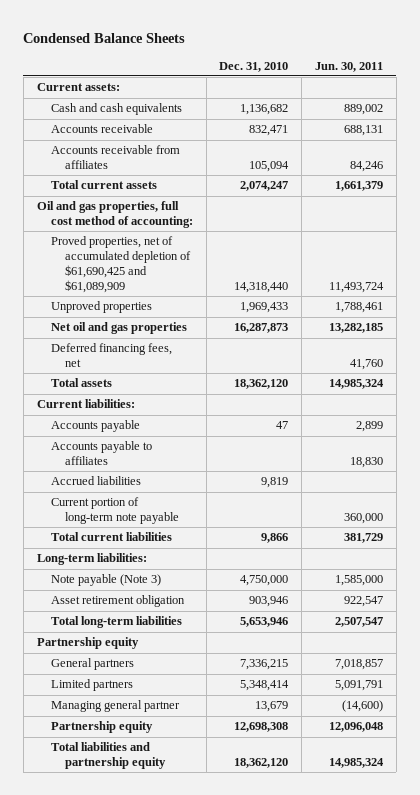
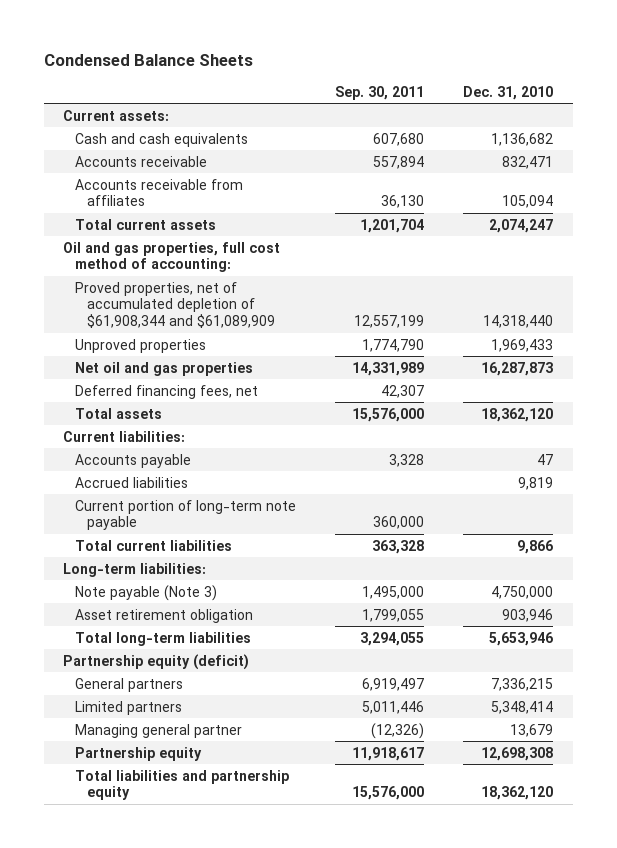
- | Dec. 31, 2010 | Jun. 30, 2011
+ | Sep. 30, 2011 | Dec. 31, 2010
- Proved properties, net of accumulated depletion of $61,690,425 and $61,089,909 | 14,318,440 | 11,493,724
+ Proved properties, net of accumulated depletion of $61,908,344 and $61,089,909 | 12,557,199 | 14,318,440
- Accounts payable to affiliates | | 18,830
- Partnership equity
+ Partnership equity (deficit)

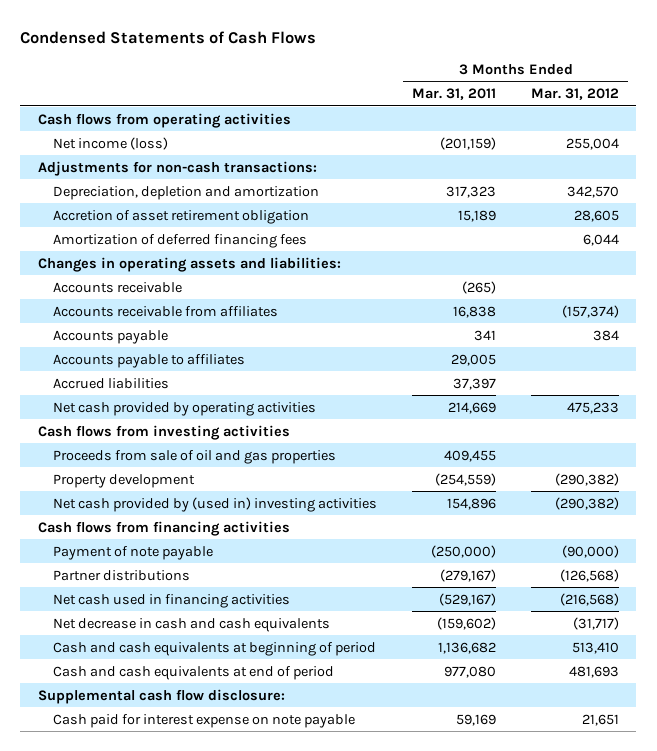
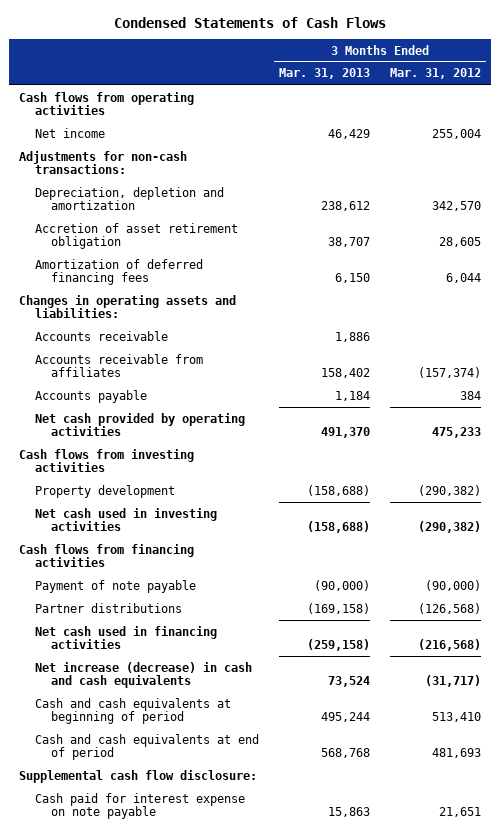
- | 3 Months Ended Mar. 31, 2011 | 3 Months Ended Mar. 31, 2012
+ | 3 Months Ended Mar. 31, 2013 | 3 Months Ended Mar. 31, 2012
- Net income (loss) | (201,159) | 255,004
+ Net income | 46,429 | 255,004
- Accounts payable to affiliates | 29,005 |
- Accrued liabilities | 37,397 |
- Proceeds from sale of oil and gas properties | 409,455 |
- Net cash provided by (used in) investing activities | 154,896 | (290,382)
+ Net cash used in investing activities | (158,688) | (290,382)
- Net decrease in cash and cash equivalents | (159,602) | (31,717)
+ Net increase (decrease) in cash and cash equivalents | 73,524 | (31,717)

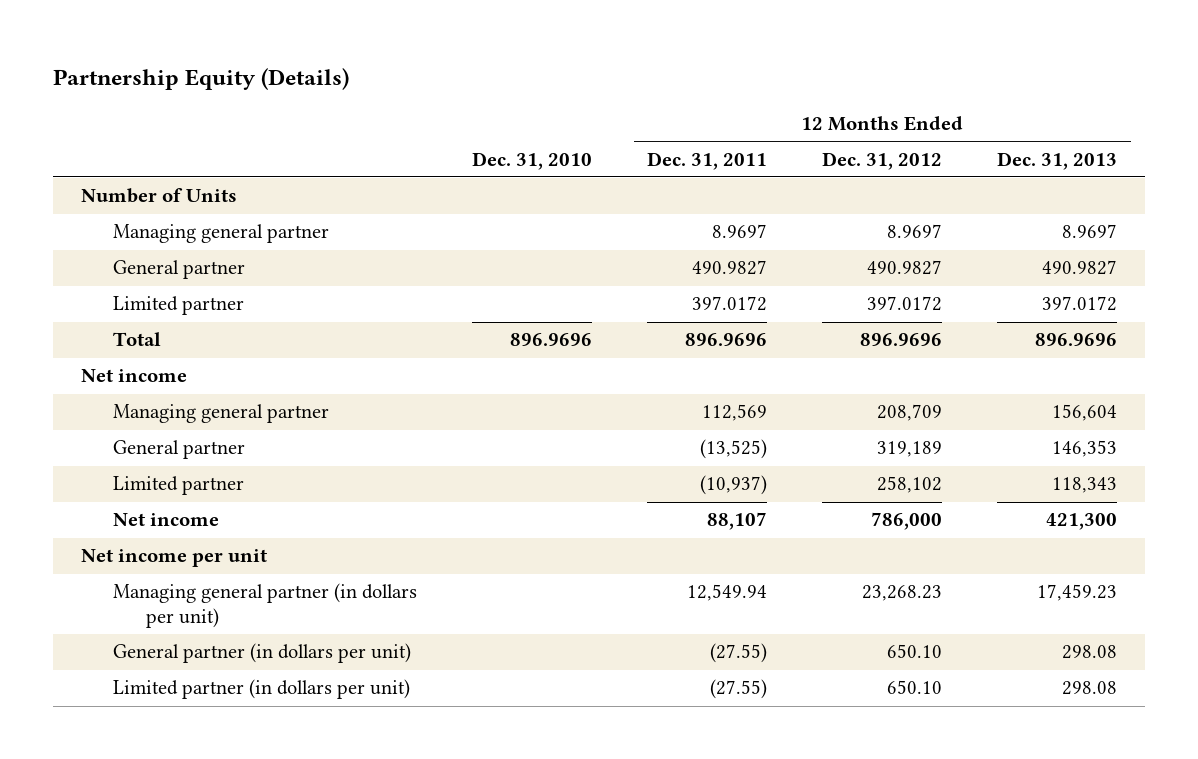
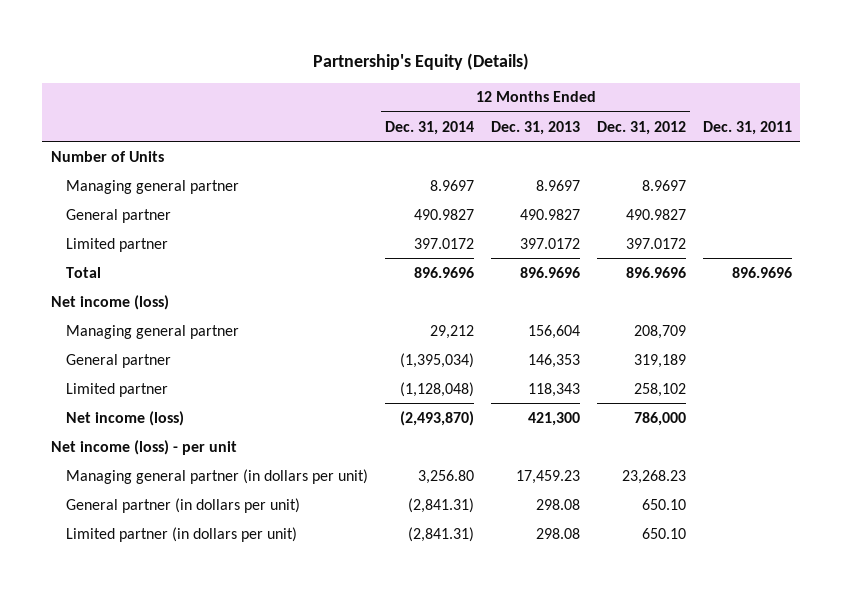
- Partnership Equity (Details)
+ Partnership's Equity (Details)
- | Dec. 31, 2010 | 12 Months Ended Dec. 31, 2011 | 12 Months Ended Dec. 31, 2012 | 12 Months Ended Dec. 31, 2013
+ | 12 Months Ended Dec. 31, 2014 | 12 Months Ended Dec. 31, 2013 | 12 Months Ended Dec. 31, 2012 | Dec. 31, 2011
- Net income
+ Net income (loss)
- Net income | | 88,107 | 786,000 | 421,300
- Net income per unit
+ Net income (loss) | (2,493,870) | 421,300 | 786,000 |
+ Net income (loss) - per unit

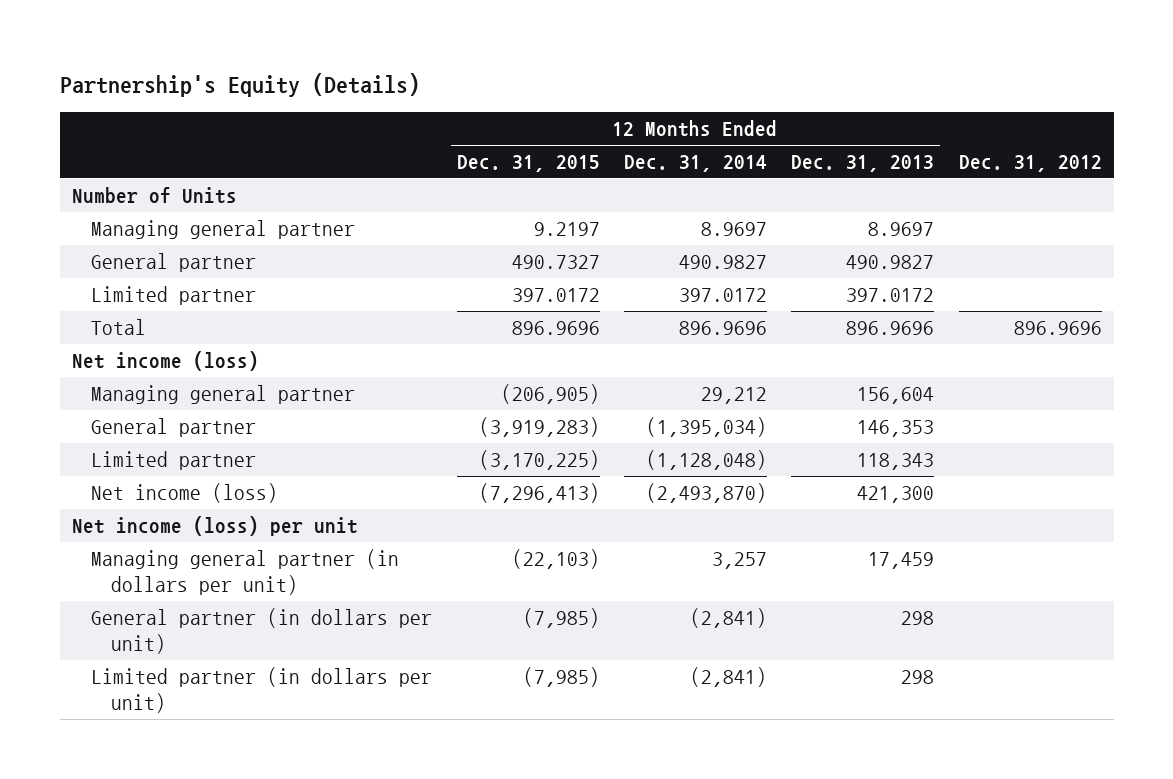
- | 12 Months Ended Dec. 31, 2014 | 12 Months Ended Dec. 31, 2013 | 12 Months Ended Dec. 31, 2012 | Dec. 31, 2011
+ | 12 Months Ended Dec. 31, 2015 | 12 Months Ended Dec. 31, 2014 | 12 Months Ended Dec. 31, 2013 | Dec. 31, 2012
- Net income (loss) - per unit
- Managing general partner (in dollars per unit) | 3,256.80 | 17,459.23 | 23,268.23 |
- General partner (in dollars per unit) | (2,841.31) | 298.08 | 650.10 |
- Limited partner (in dollars per unit) | (2,841.31) | 298.08 | 650.10 |
+ Net income (loss) per unit
+ Managing general partner (in dollars per unit) | (22,103) | 3,257 | 17,459 |
+ General partner (in dollars per unit) | (7,985) | (2,841) | 298 |
+ Limited partner (in dollars per unit) | (7,985) | (2,841) | 298 |

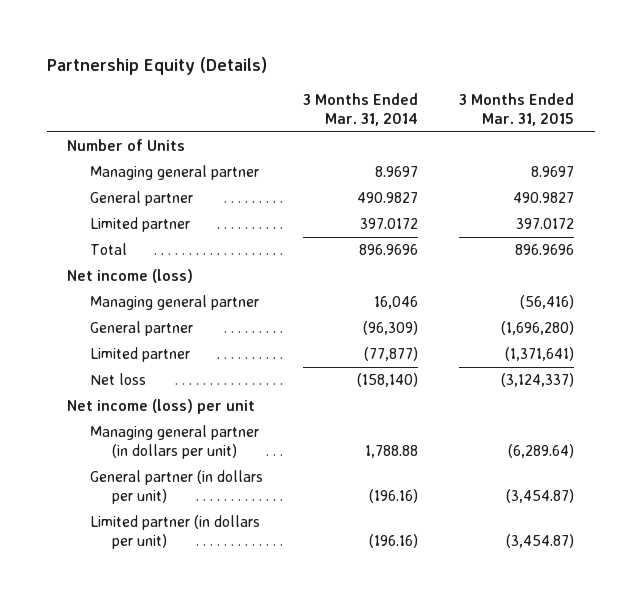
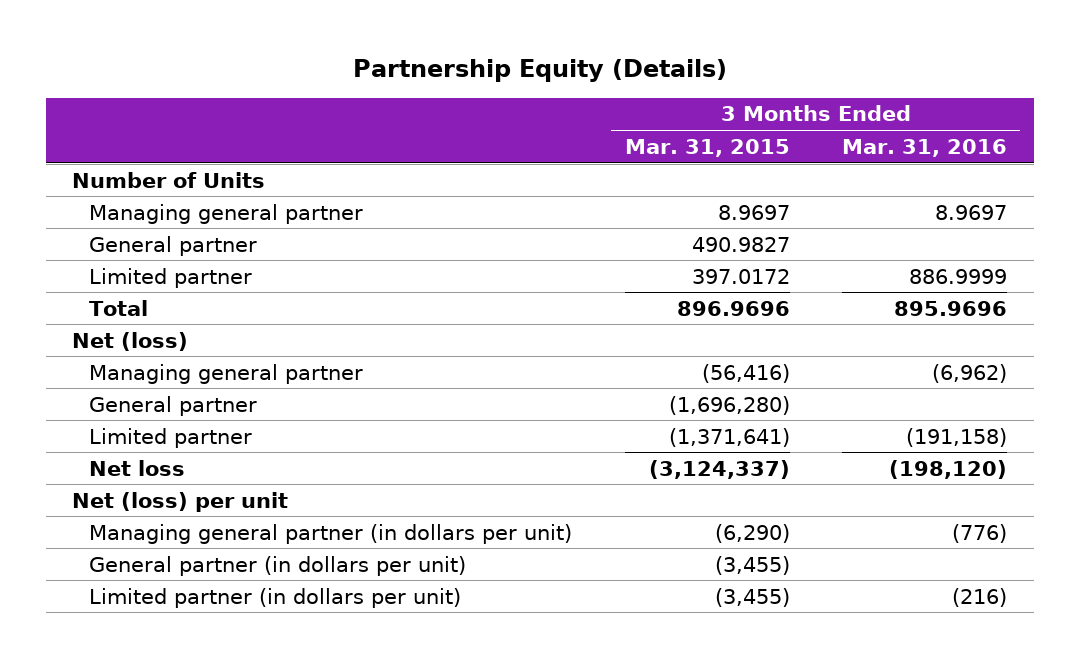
- | 3 Months Ended Mar. 31, 2014 | 3 Months Ended Mar. 31, 2015
+ | 3 Months Ended Mar. 31, 2015 | 3 Months Ended Mar. 31, 2016
- Net income (loss)
+ Net (loss)
- Net income (loss) per unit
- Managing general partner (in dollars per unit) | 1,788.88 | (6,289.64)
- General partner (in dollars per unit) | (196.16) | (3,454.87)
- Limited partner (in dollars per unit) | (196.16) | (3,454.87)
+ Net (loss) per unit
+ Managing general partner (in dollars per unit) | (6,290) | (776)
+ General partner (in dollars per unit) | (3,455) |
+ Limited partner (in dollars per unit) | (3,455) | (216)

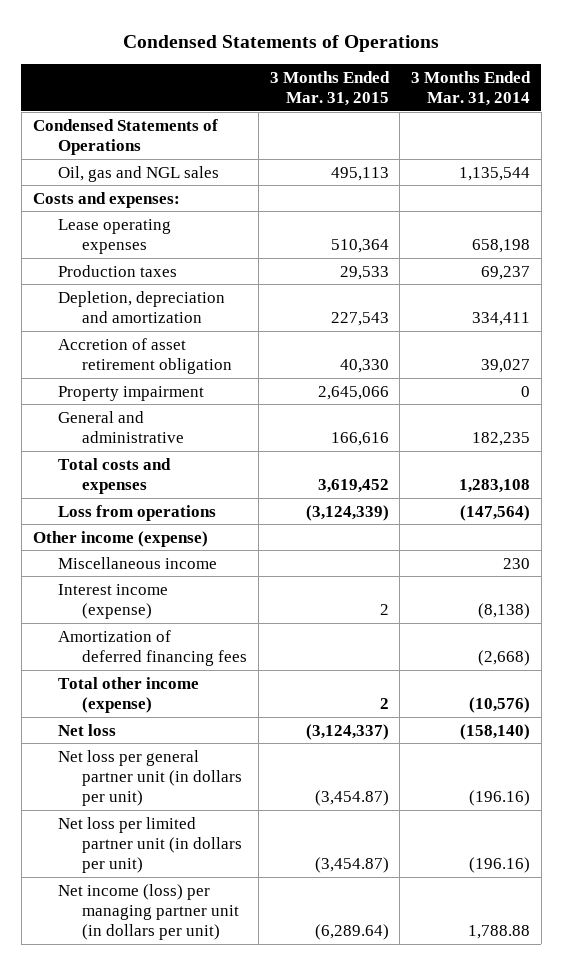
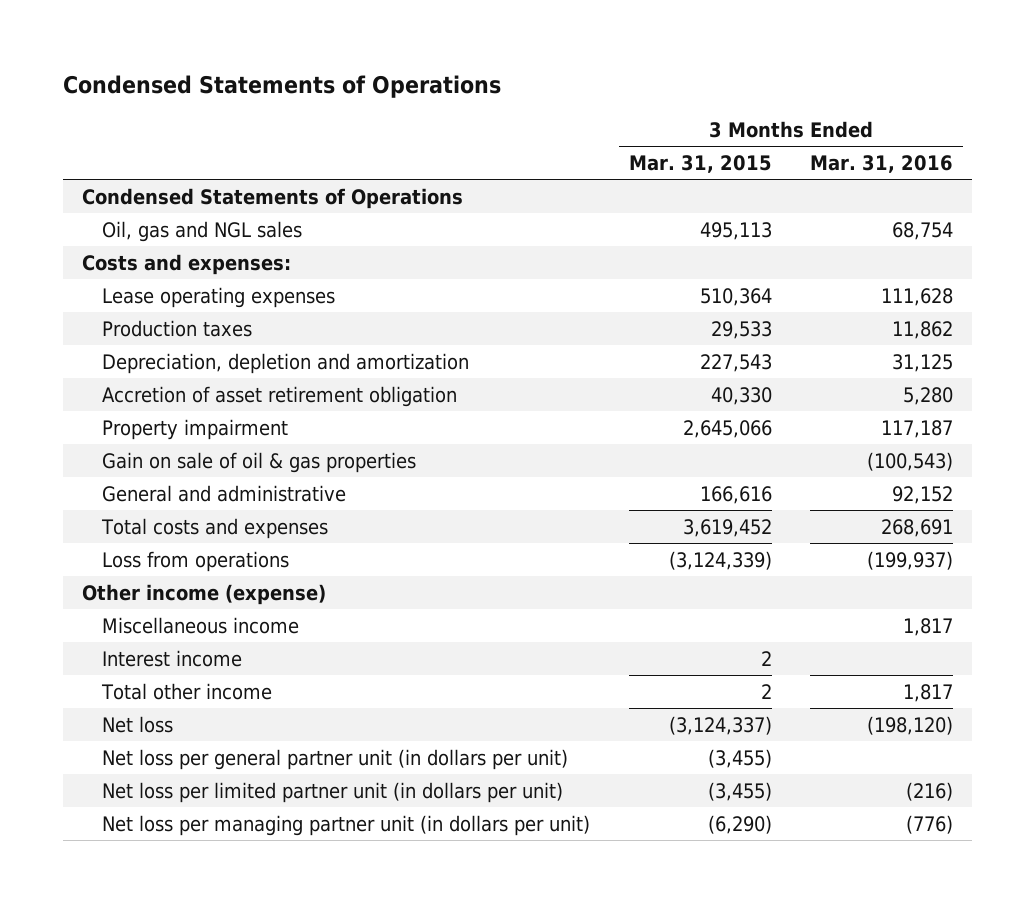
- | 3 Months Ended Mar. 31, 2015 | 3 Months Ended Mar. 31, 2014
+ | 3 Months Ended Mar. 31, 2015 | 3 Months Ended Mar. 31, 2016
- Depletion, depreciation and amortization | 227,543 | 334,411
+ Depreciation, depletion and amortization | 227,543 | 31,125
+ Gain on sale of oil & gas properties | | (100,543)
- Interest income (expense) | 2 | (8,138)
- Amortization of deferred financing fees | | (2,668)
- Total other income (expense) | 2 | (10,576)
+ Interest income | 2 |
+ Total other income | 2 | 1,817
- Net loss per general partner unit (in dollars per unit) | (3,454.87) | (196.16)
- Net loss per limited partner unit (in dollars per unit) | (3,454.87) | (196.16)
- Net income (loss) per managing partner unit (in dollars per unit) | (6,289.64) | 1,788.88
+ Net loss per general partner unit (in dollars per unit) | (3,455) |
+ Net loss per limited partner unit (in dollars per unit) | (3,455) | (216)
+ Net loss per managing partner unit (in dollars per unit) | (6,290) | (776)

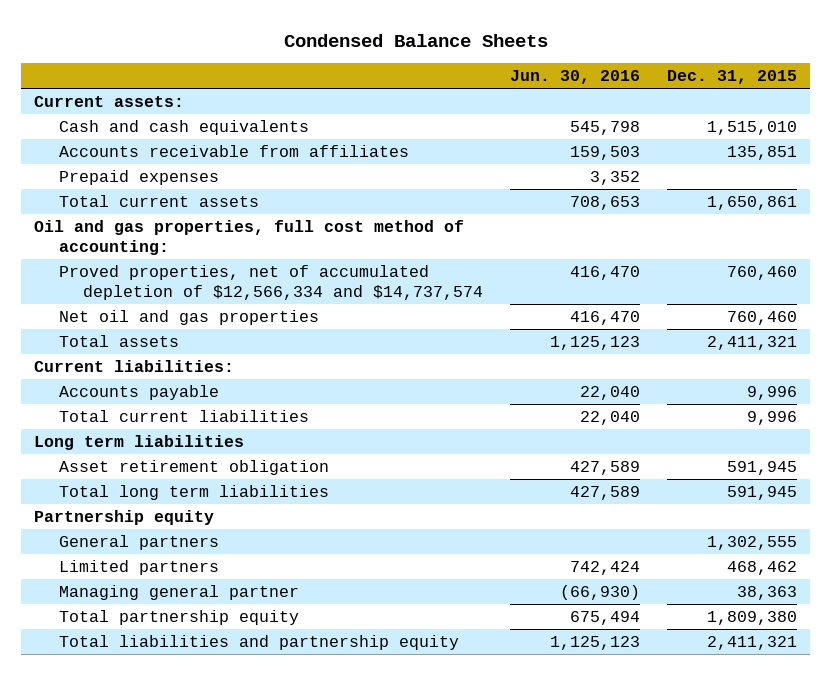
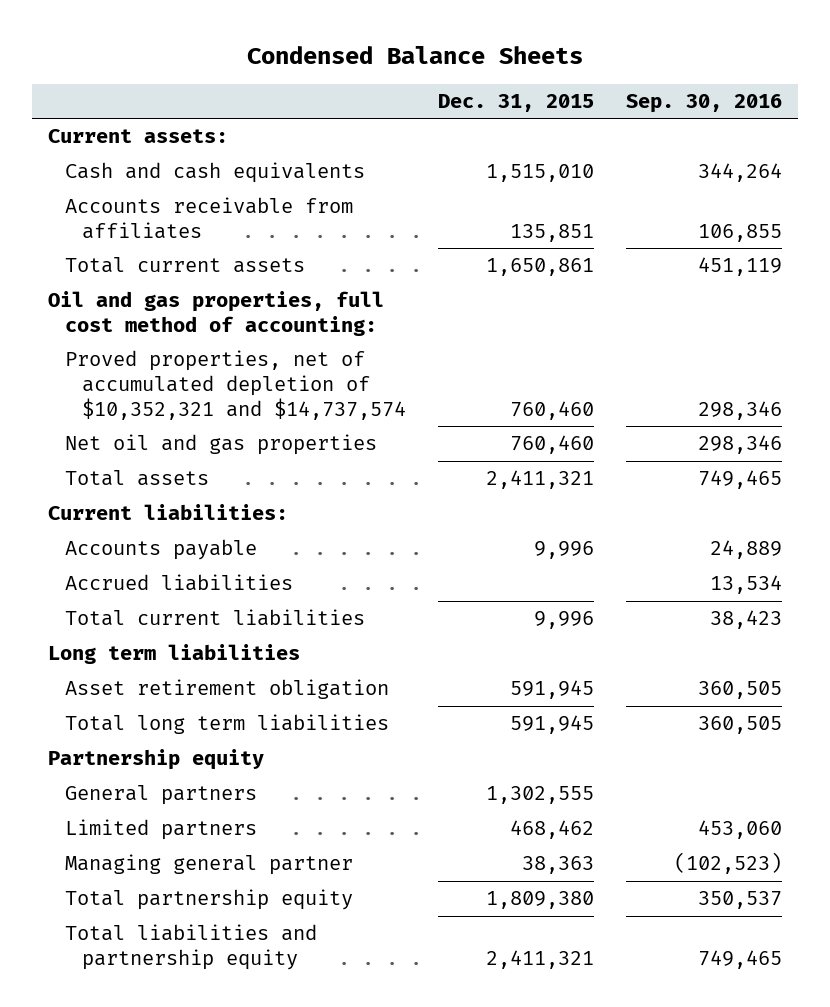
- | Jun. 30, 2016 | Dec. 31, 2015
+ | Dec. 31, 2015 | Sep. 30, 2016
- Prepaid expenses | 3,352 |
- Proved properties, net of accumulated depletion of $12,566,334 and $14,737,574 | 416,470 | 760,460
+ Proved properties, net of accumulated depletion of $10,352,321 and $14,737,574 | 760,460 | 298,346
+ Accrued liabilities | | 13,534

